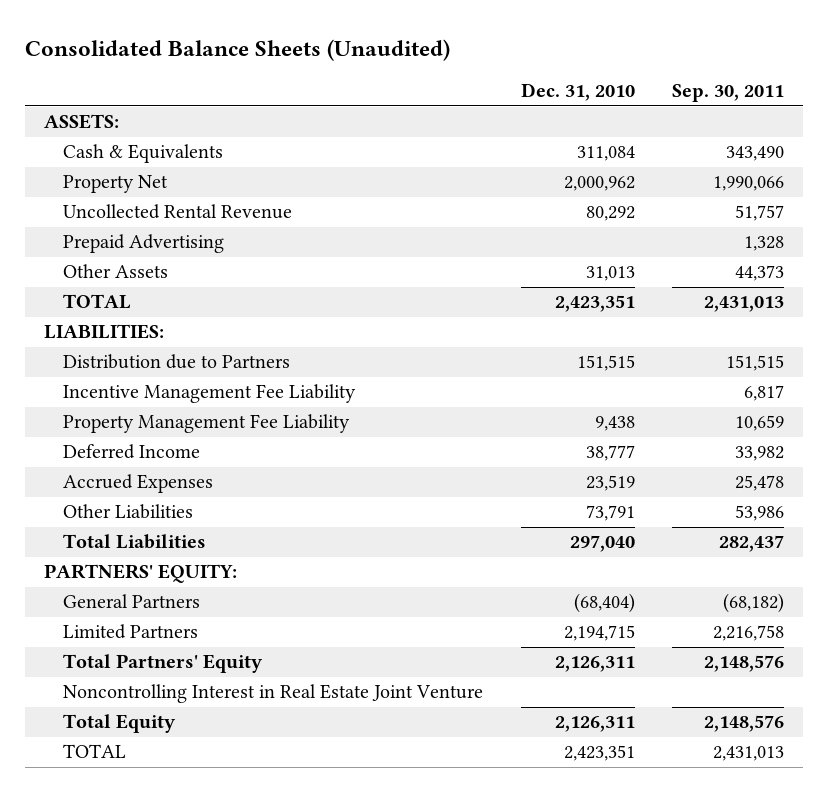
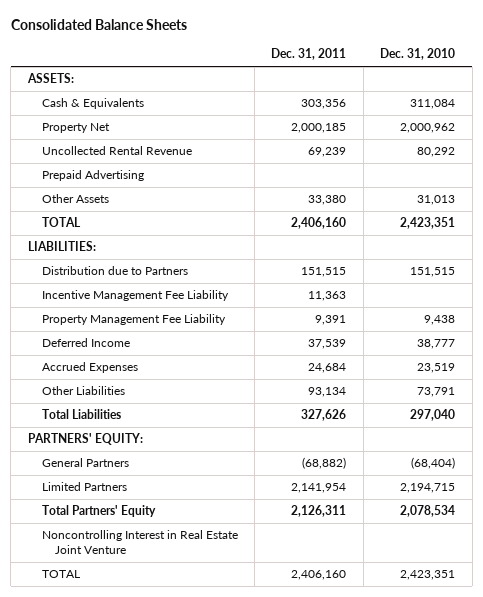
- Consolidated Balance Sheets (Unaudited)
+ Consolidated Balance Sheets
- | Dec. 31, 2010 | Sep. 30, 2011
+ | Dec. 31, 2011 | Dec. 31, 2010
- Total Partners' Equity | 2,126,311 | 2,148,576
+ Total Partners' Equity | 2,126,311 | 2,078,534
- Total Equity | 2,126,311 | 2,148,576

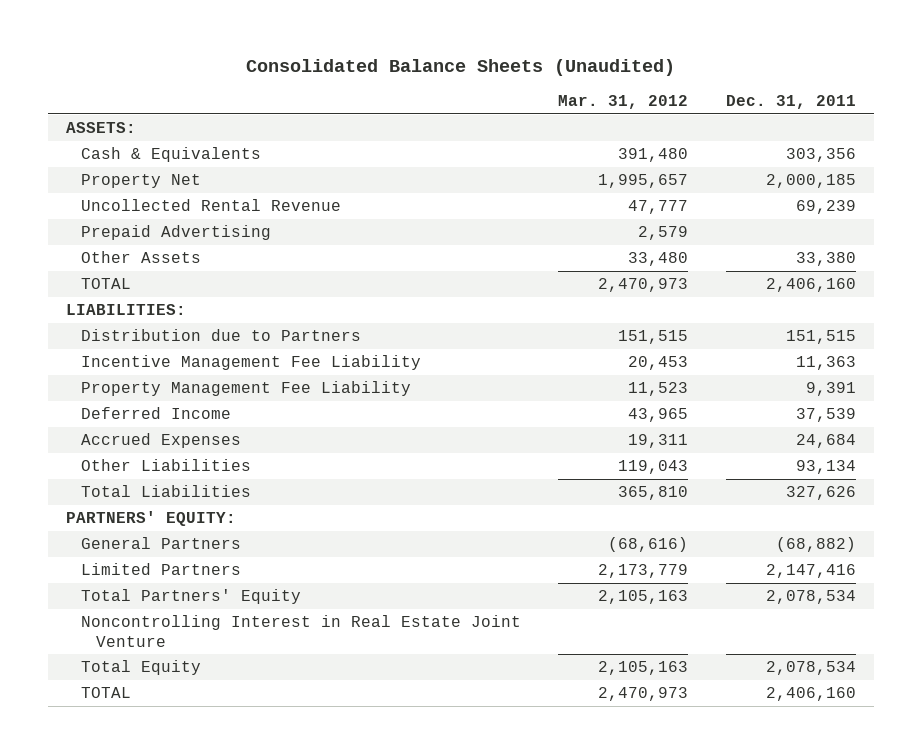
- Consolidated Balance Sheets
+ Consolidated Balance Sheets (Unaudited)
- | Dec. 31, 2011 | Dec. 31, 2010
+ | Mar. 31, 2012 | Dec. 31, 2011
- Limited Partners | 2,141,954 | 2,194,715
- Total Partners' Equity | 2,126,311 | 2,078,534
+ Limited Partners | 2,173,779 | 2,147,416
+ Total Partners' Equity | 2,105,163 | 2,078,534
+ Total Equity | 2,105,163 | 2,078,534

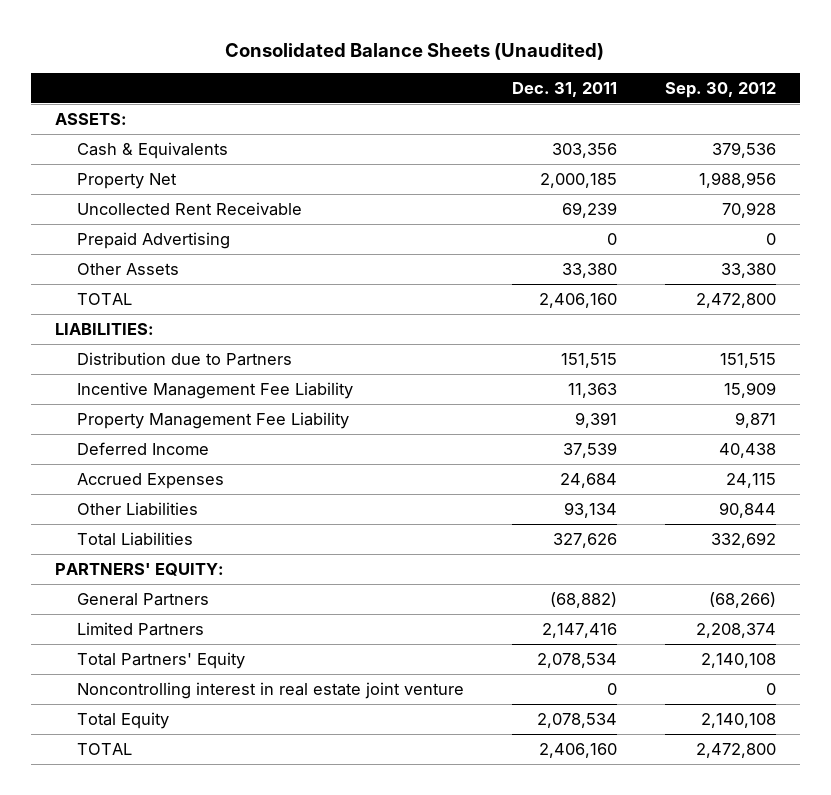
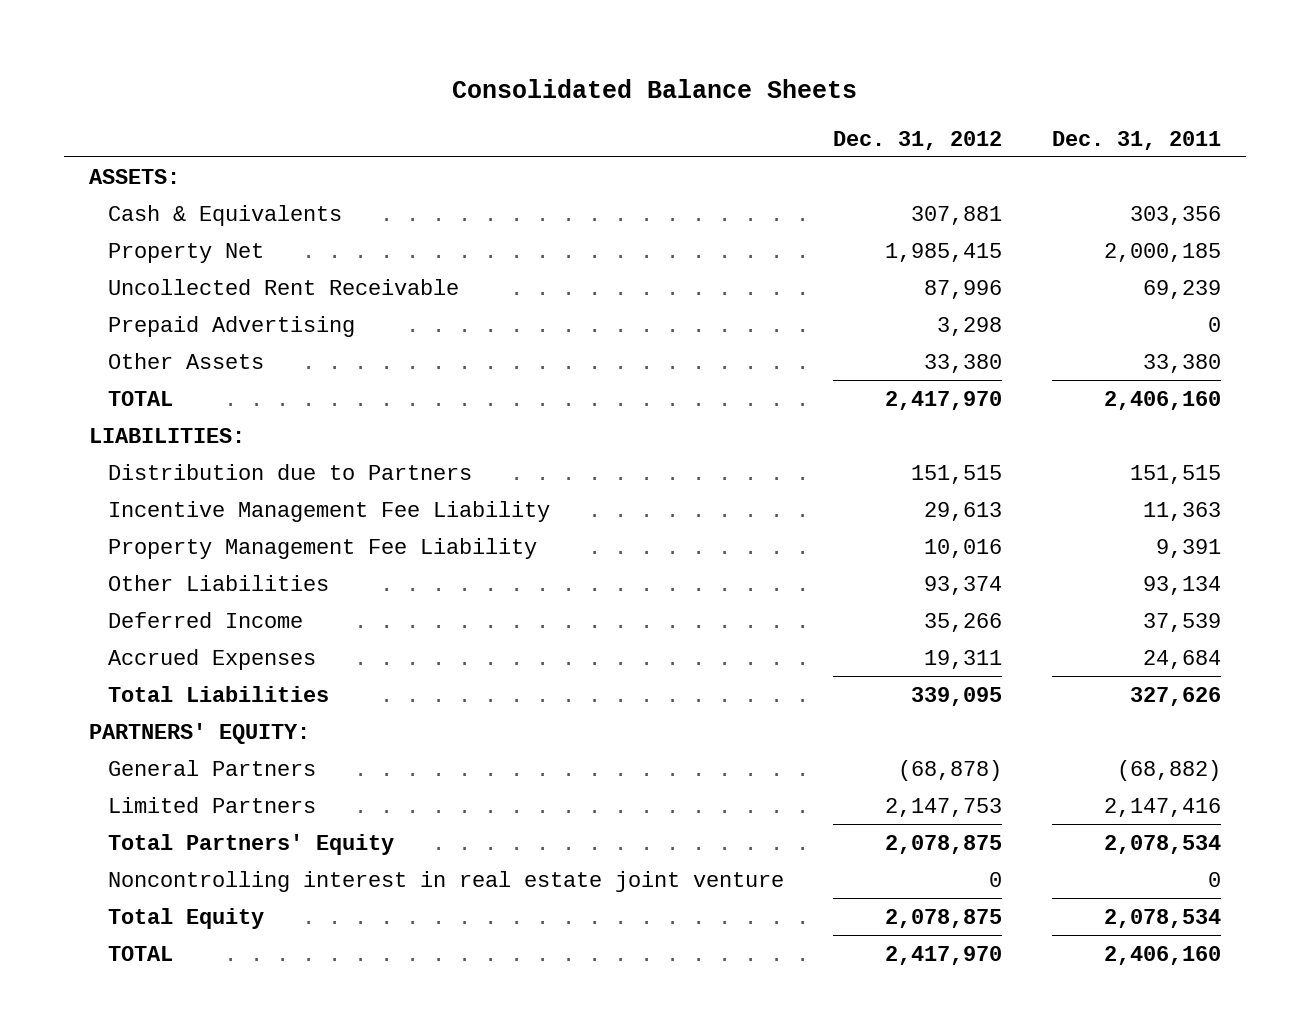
- Consolidated Balance Sheets (Unaudited)
+ Consolidated Balance Sheets
- | Dec. 31, 2011 | Sep. 30, 2012
+ | Dec. 31, 2012 | Dec. 31, 2011
moved up: Other Liabilities | 93,374 | 93,134

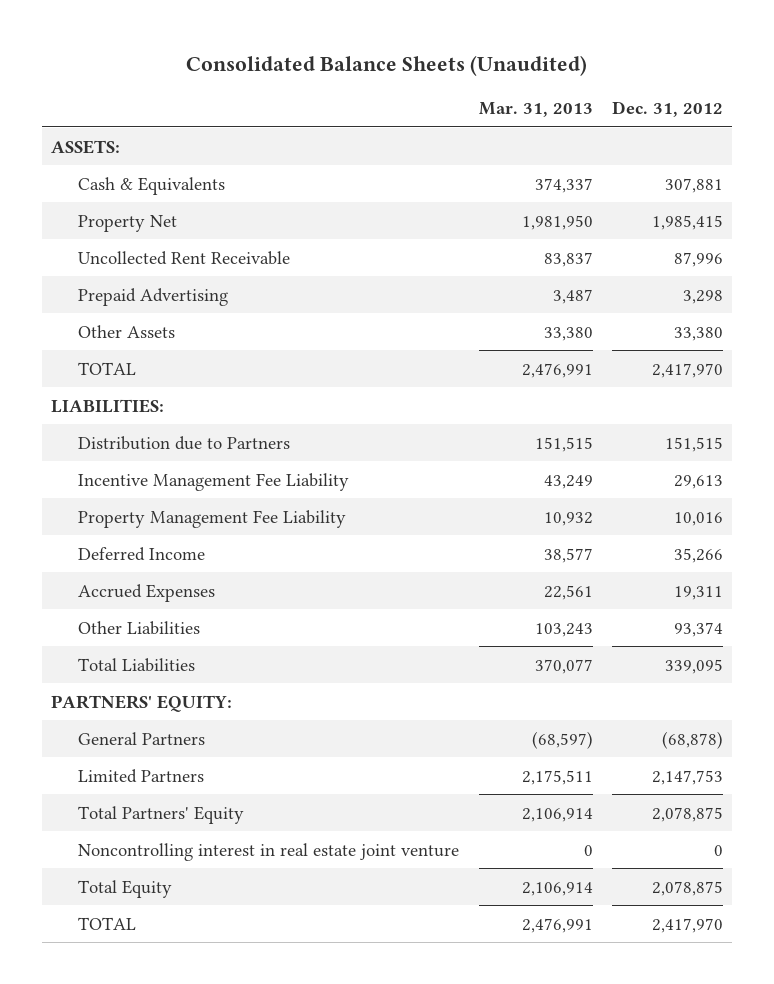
- Consolidated Balance Sheets
+ Consolidated Balance Sheets (Unaudited)
- | Dec. 31, 2012 | Dec. 31, 2011
+ | Mar. 31, 2013 | Dec. 31, 2012
moved down: Other Liabilities | 103,243 | 93,374

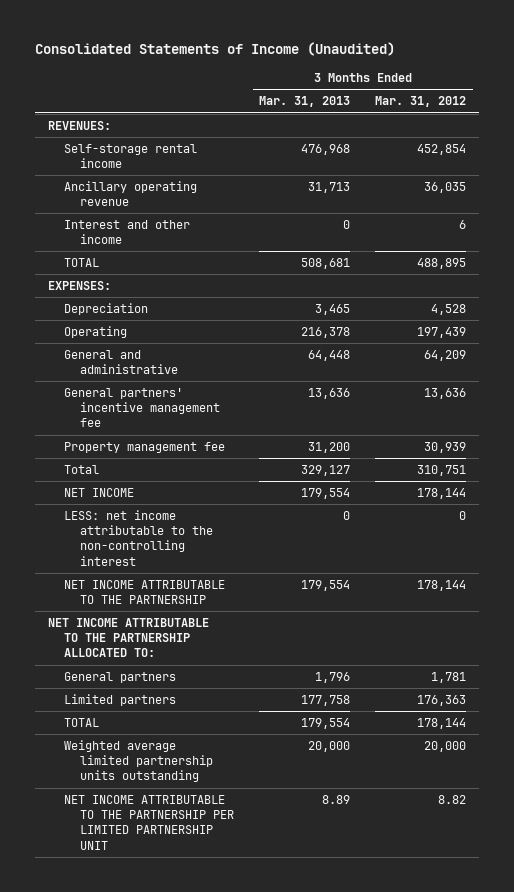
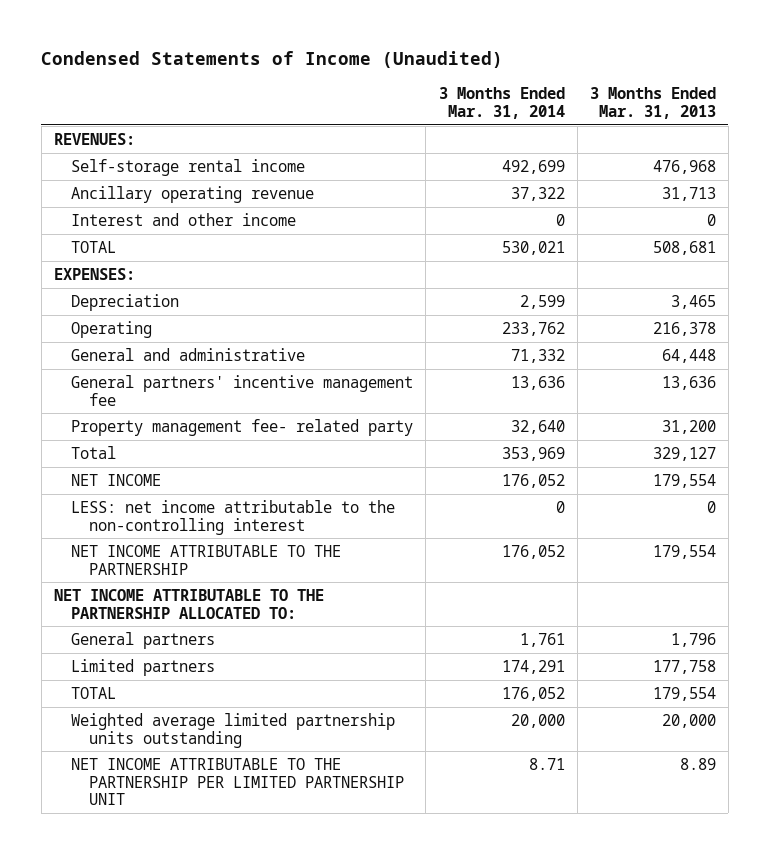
- Consolidated Statements of Income (Unaudited)
+ Condensed Statements of Income (Unaudited)
- | 3 Months Ended Mar. 31, 2013 | 3 Months Ended Mar. 31, 2012
+ | 3 Months Ended Mar. 31, 2014 | 3 Months Ended Mar. 31, 2013
- Property management fee | 31,200 | 30,939
+ Property management fee- related party | 32,640 | 31,200

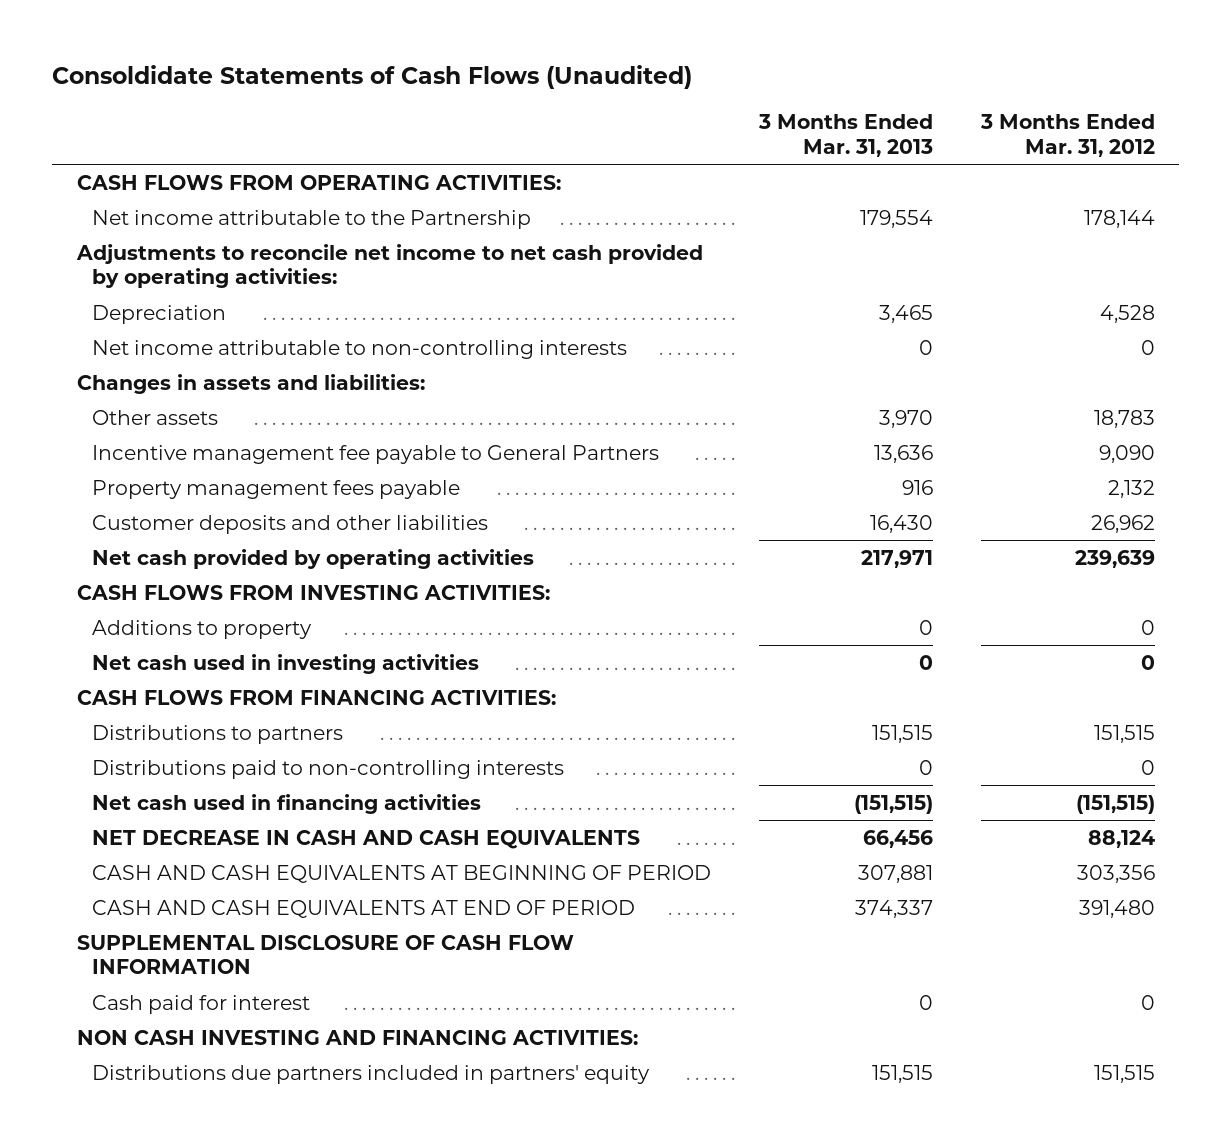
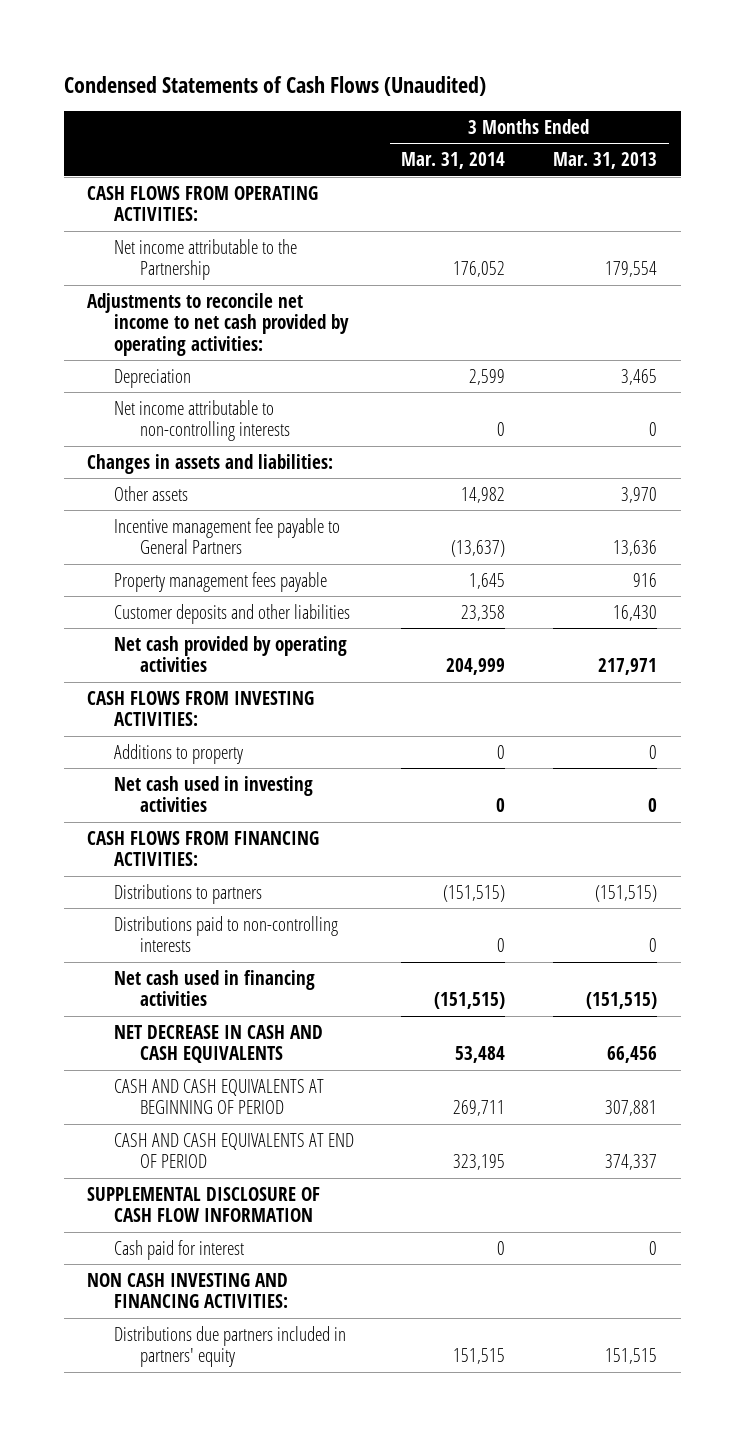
- Consoldidate Statements of Cash Flows (Unaudited)
+ Condensed Statements of Cash Flows (Unaudited)
- | 3 Months Ended Mar. 31, 2013 | 3 Months Ended Mar. 31, 2012
+ | 3 Months Ended Mar. 31, 2014 | 3 Months Ended Mar. 31, 2013
- Distributions to partners | 151,515 | 151,515
+ Distributions to partners | (151,515) | (151,515)

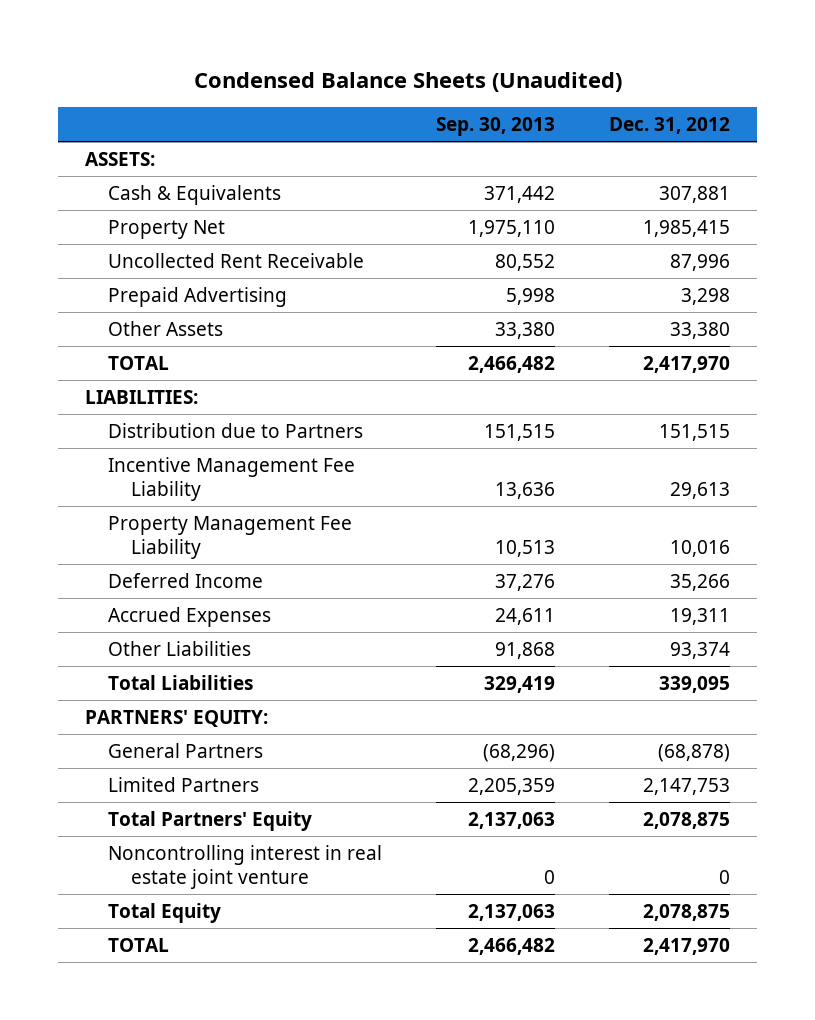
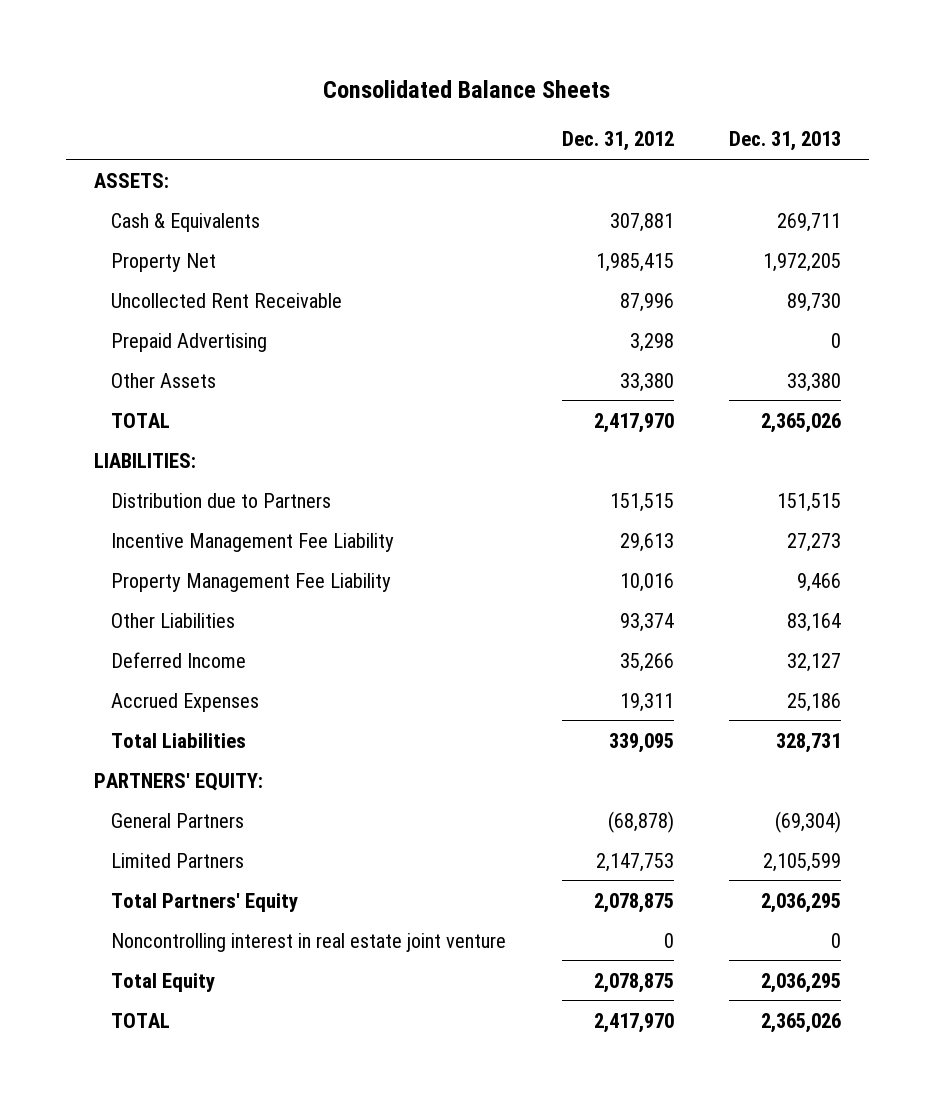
- Condensed Balance Sheets (Unaudited)
+ Consolidated Balance Sheets
- | Sep. 30, 2013 | Dec. 31, 2012
+ | Dec. 31, 2012 | Dec. 31, 2013
moved up: Other Liabilities | 93,374 | 83,164

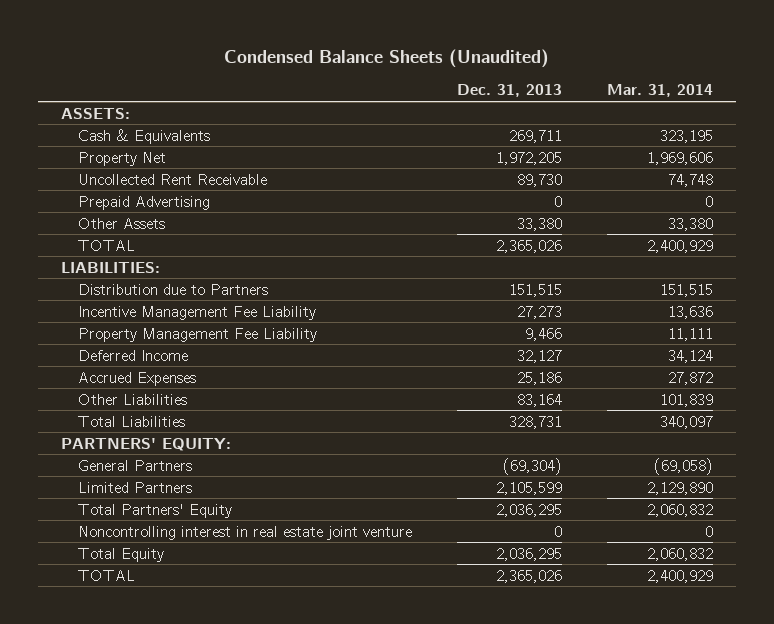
- Consolidated Balance Sheets
+ Condensed Balance Sheets (Unaudited)
- | Dec. 31, 2012 | Dec. 31, 2013
+ | Dec. 31, 2013 | Mar. 31, 2014
moved down: Other Liabilities | 83,164 | 101,839

